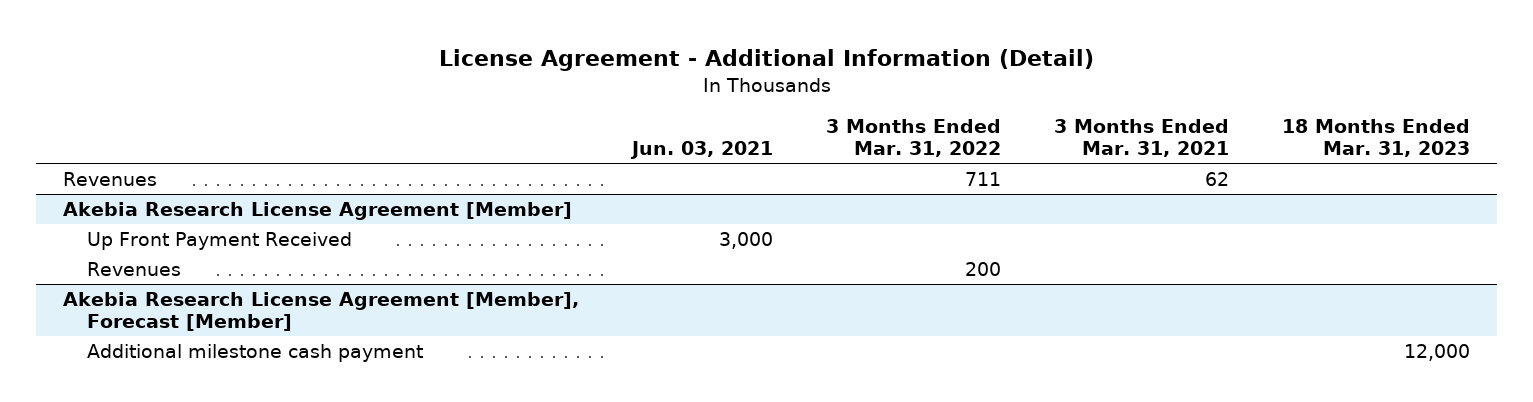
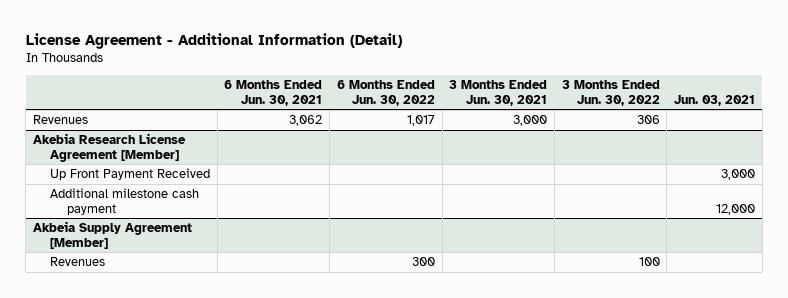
- | Jun. 03, 2021 | 3 Months Ended Mar. 31, 2022 | 3 Months Ended Mar. 31, 2021 | 18 Months Ended Mar. 31, 2023
+ | 6 Months Ended Jun. 30, 2021 | 6 Months Ended Jun. 30, 2022 | 3 Months Ended Jun. 30, 2021 | 3 Months Ended Jun. 30, 2022 | Jun. 03, 2021
@ Akebia Research License Agreement [Member]
- Revenues | | 200 | |
- Akebia Research License Agreement [Member], Forecast [Member]
- Additional milestone cash payment | | | | 12,000
@ Akebia Research License Agreement [Member]
+ Additional milestone cash payment | | | | | 12,000
+ Akbeia Supply Agreement [Member]
+ Revenues | | 300 | | 100 |

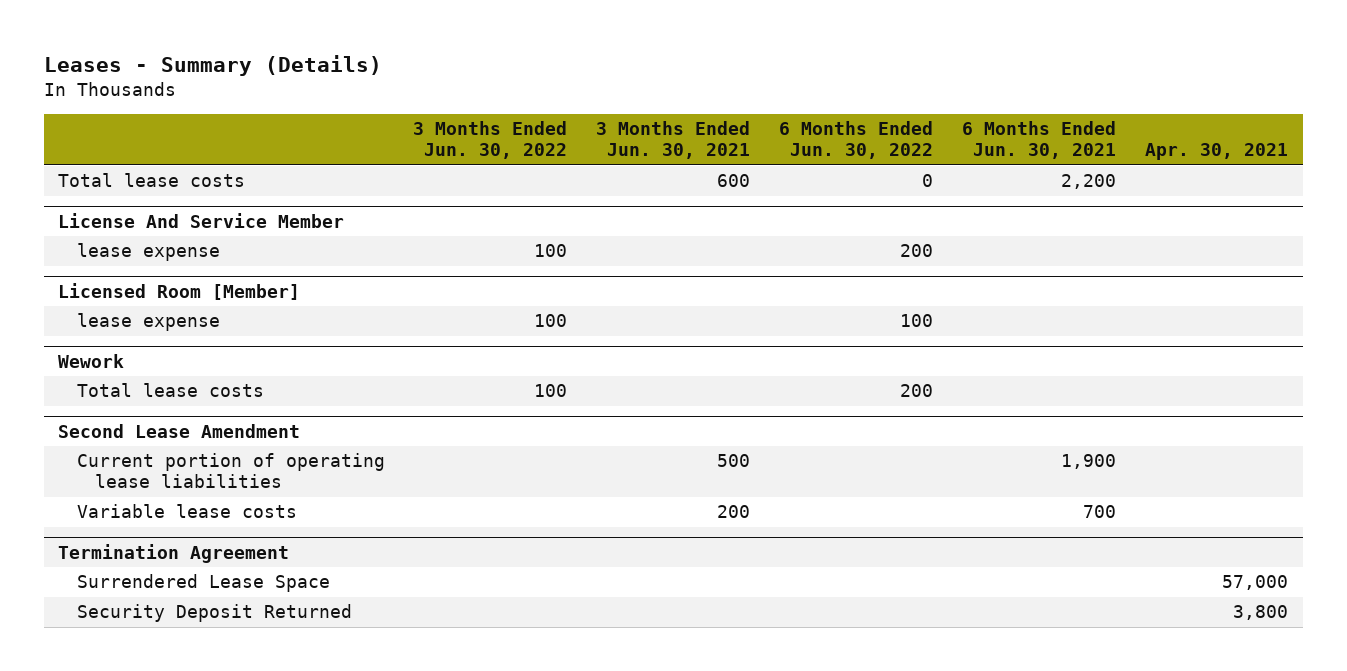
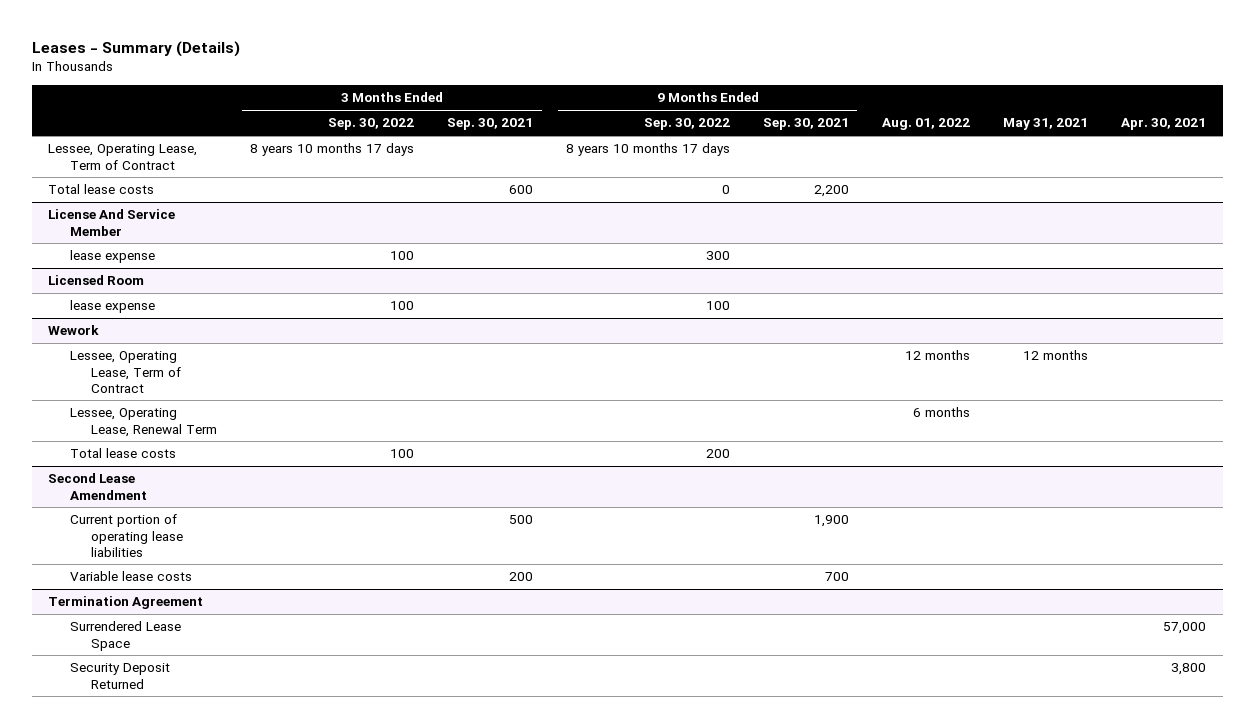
- | 3 Months Ended Jun. 30, 2022 | 3 Months Ended Jun. 30, 2021 | 6 Months Ended Jun. 30, 2022 | 6 Months Ended Jun. 30, 2021 | Apr. 30, 2021
+ | 3 Months Ended Sep. 30, 2022 | 3 Months Ended Sep. 30, 2021 | 9 Months Ended Sep. 30, 2022 | 9 Months Ended Sep. 30, 2021 | Aug. 01, 2022 | May 31, 2021 | Apr. 30, 2021
+ Lessee, Operating Lease, Term of Contract | 8 years 10 months 17 days | | 8 years 10 months 17 days | | | |
- Licensed Room [Member]
+ Licensed Room
@ Wework
+ Lessee, Operating Lease, Term of Contract | | | | | 12 months | 12 months |
+ Lessee, Operating Lease, Renewal Term | | | | | 6 months | |

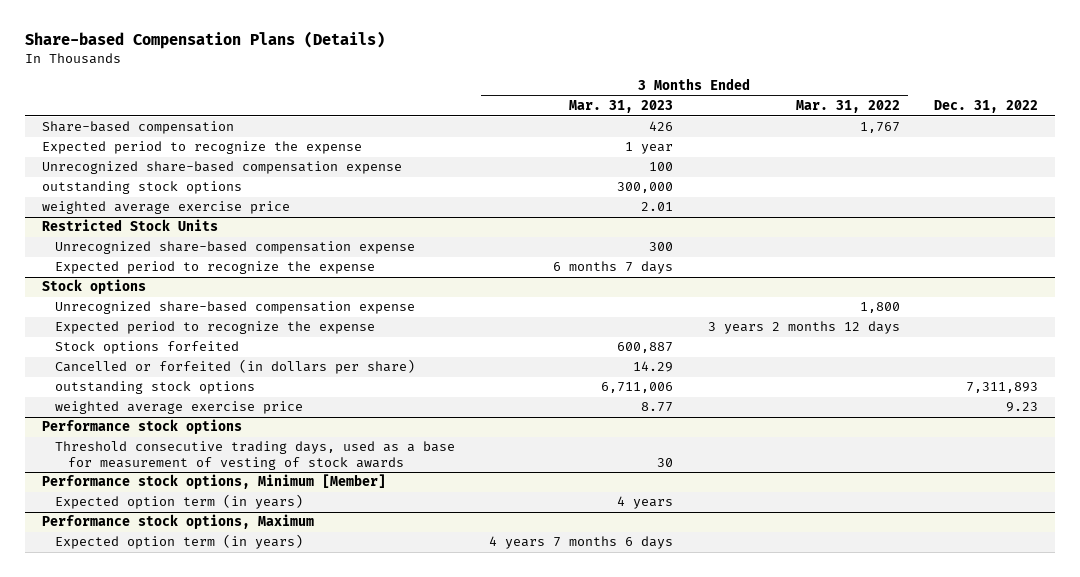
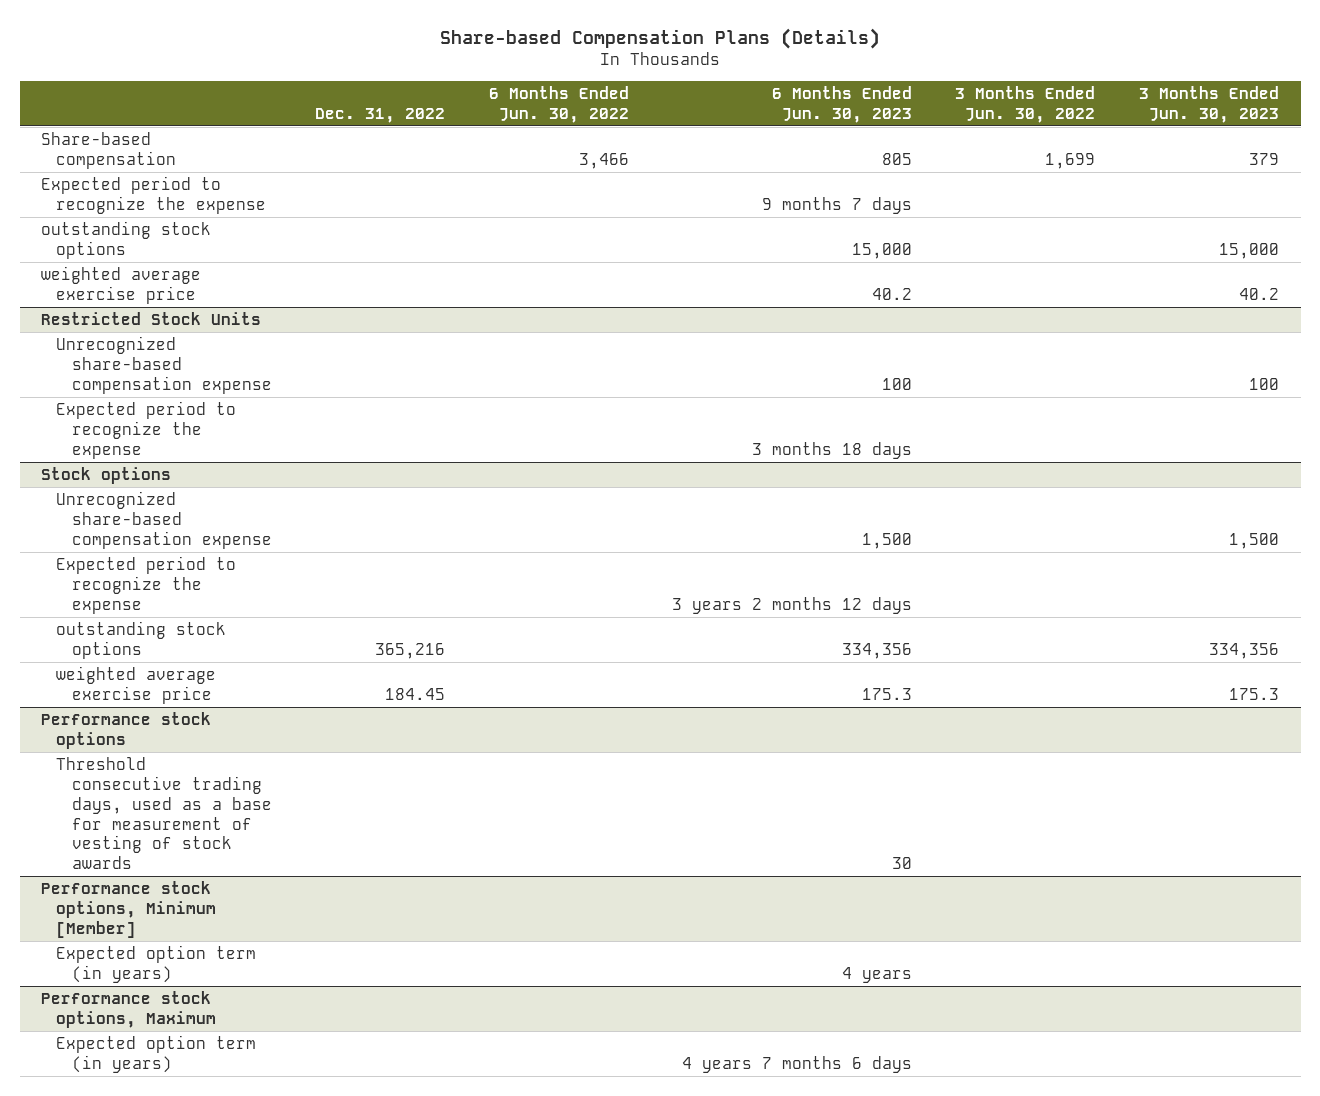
- | 3 Months Ended Mar. 31, 2023 | 3 Months Ended Mar. 31, 2022 | Dec. 31, 2022
+ | Dec. 31, 2022 | 6 Months Ended Jun. 30, 2022 | 6 Months Ended Jun. 30, 2023 | 3 Months Ended Jun. 30, 2022 | 3 Months Ended Jun. 30, 2023
- Unrecognized share-based compensation expense | 100 | |
@ Stock options
- Stock options forfeited | 600,887 | |
- Cancelled or forfeited (in dollars per share) | 14.29 | |
- outstanding stock options | 6,711,006 | | 7,311,893
- weighted average exercise price | 8.77 | | 9.23
+ outstanding stock options | 365,216 | | 334,356 | | 334,356
+ weighted average exercise price | 184.45 | | 175.3 | | 175.3

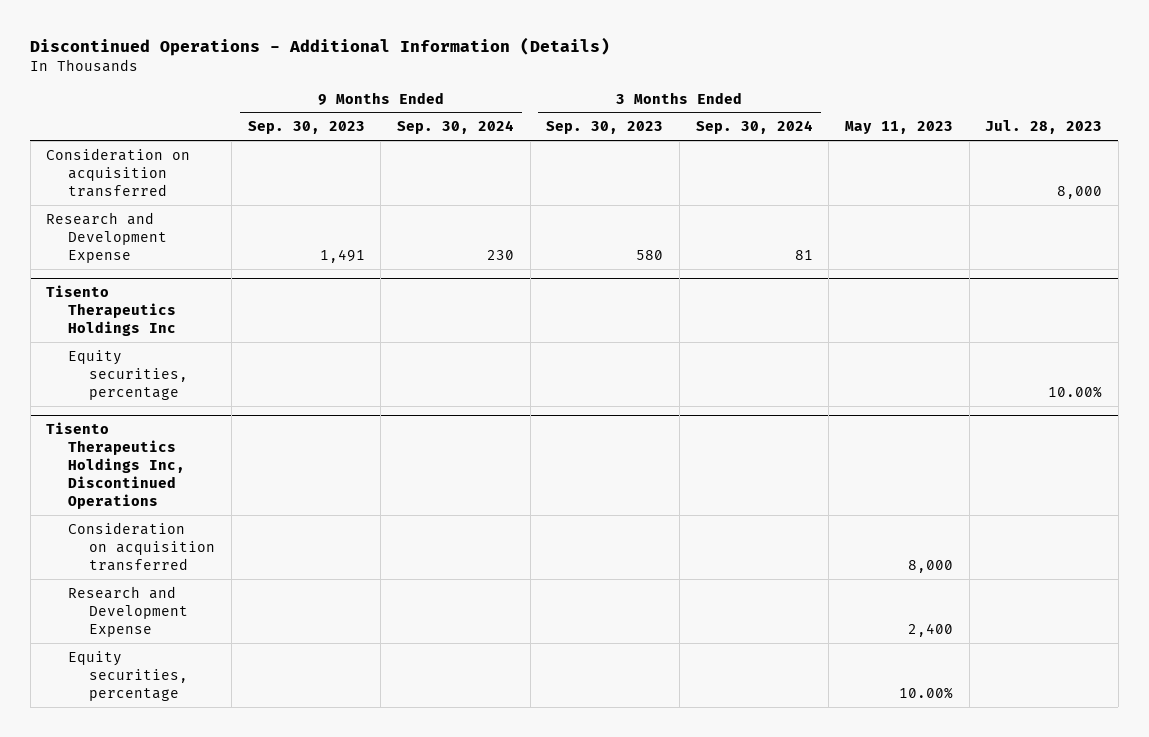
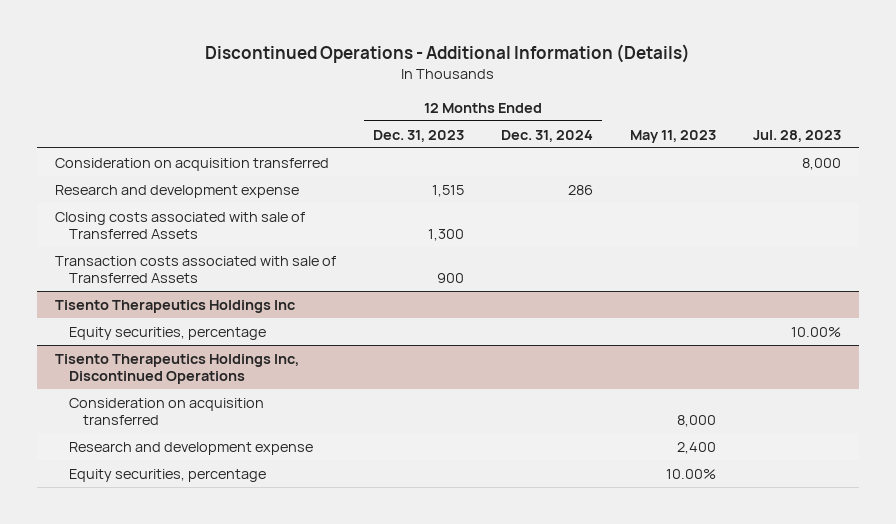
- | 9 Months Ended Sep. 30, 2023 | 9 Months Ended Sep. 30, 2024 | 3 Months Ended Sep. 30, 2023 | 3 Months Ended Sep. 30, 2024 | May 11, 2023 | Jul. 28, 2023
+ | 12 Months Ended Dec. 31, 2023 | 12 Months Ended Dec. 31, 2024 | May 11, 2023 | Jul. 28, 2023
- Research and Development Expense | 1,491 | 230 | 580 | 81 | |
+ Research and development expense | 1,515 | 286 | |
+ Closing costs associated with sale of Transferred Assets | 1,300 | | |
+ Transaction costs associated with sale of Transferred Assets | 900 | | |
@ Tisento Therapeutics Holdings Inc, Discontinued Operations
- Research and Development Expense | | | | | 2,400 |
+ Research and development expense | | | 2,400 |

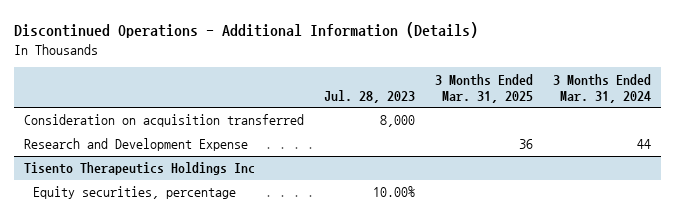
- | 12 Months Ended Dec. 31, 2023 | 12 Months Ended Dec. 31, 2024 | May 11, 2023 | Jul. 28, 2023
+ | Jul. 28, 2023 | 3 Months Ended Mar. 31, 2025 | 3 Months Ended Mar. 31, 2024
- Research and development expense | 1,515 | 286 | |
- Closing costs associated with sale of Transferred Assets | 1,300 | | |
- Transaction costs associated with sale of Transferred Assets | 900 | | |
+ Research and Development Expense | | 36 | 44
- Tisento Therapeutics Holdings Inc, Discontinued Operations
- Consideration on acquisition transferred | | | 8,000 |
- Research and development expense | | | 2,400 |
- Equity securities, percentage | | | 10.00% |

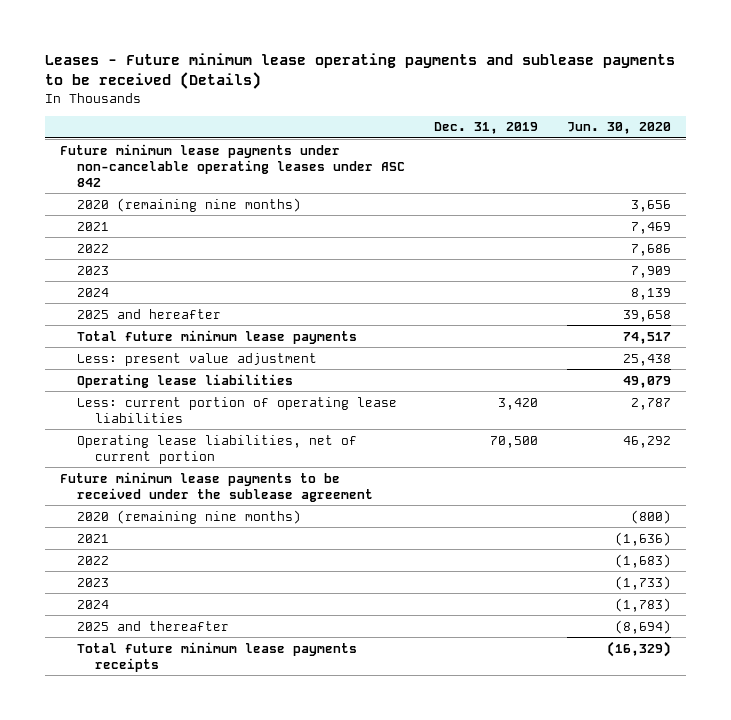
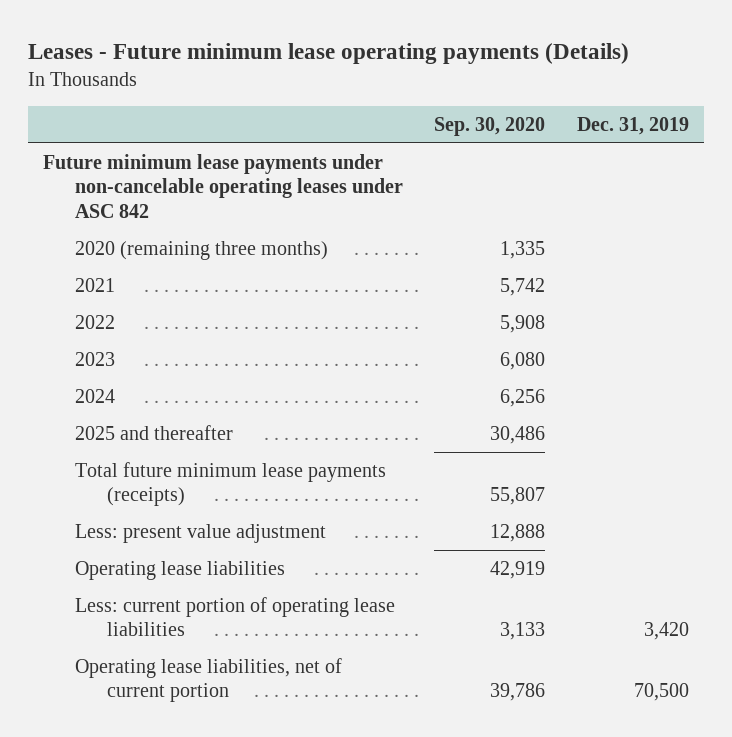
- Leases - Future minimum lease operating payments and sublease payments to be received (Details)
+ Leases - Future minimum lease operating payments (Details)
- | Dec. 31, 2019 | Jun. 30, 2020
+ | Sep. 30, 2020 | Dec. 31, 2019
- 2020 (remaining nine months) | | 3,656
+ 2020 (remaining three months) | 1,335 |
- 2025 and hereafter | | 39,658
- Total future minimum lease payments | | 74,517
moved up: 2025 and thereafter | 30,486 |
+ Total future minimum lease payments (receipts) | 55,807 |
- Future minimum lease payments to be received under the sublease agreement
- 2020 (remaining nine months) | | (800)
- 2021 | | (1,636)
- 2022 | | (1,683)
- 2023 | | (1,733)
- 2024 | | (1,783)
- Total future minimum lease payments receipts | | (16,329)

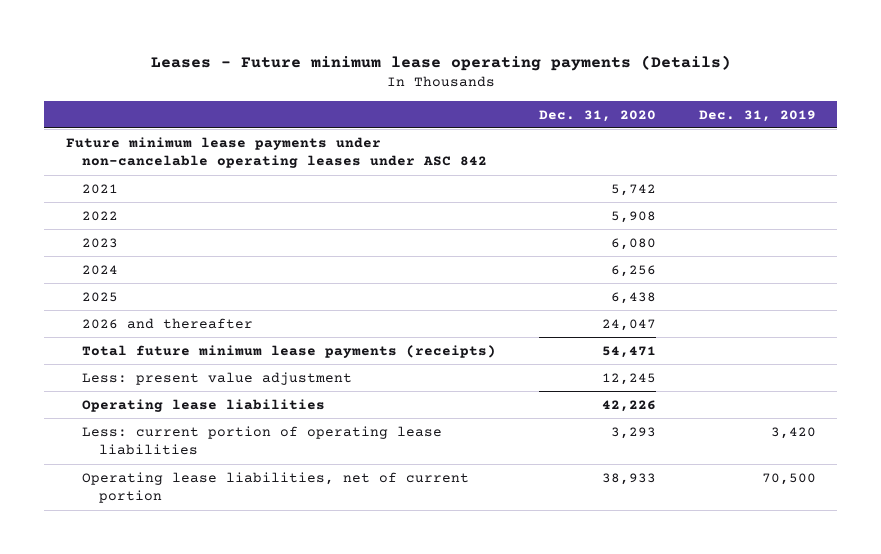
- | Sep. 30, 2020 | Dec. 31, 2019
+ | Dec. 31, 2020 | Dec. 31, 2019
- 2020 (remaining three months) | 1,335 |
- 2025 and thereafter | 30,486 |
+ 2025 | 6,438 |
+ 2026 and thereafter | 24,047 |

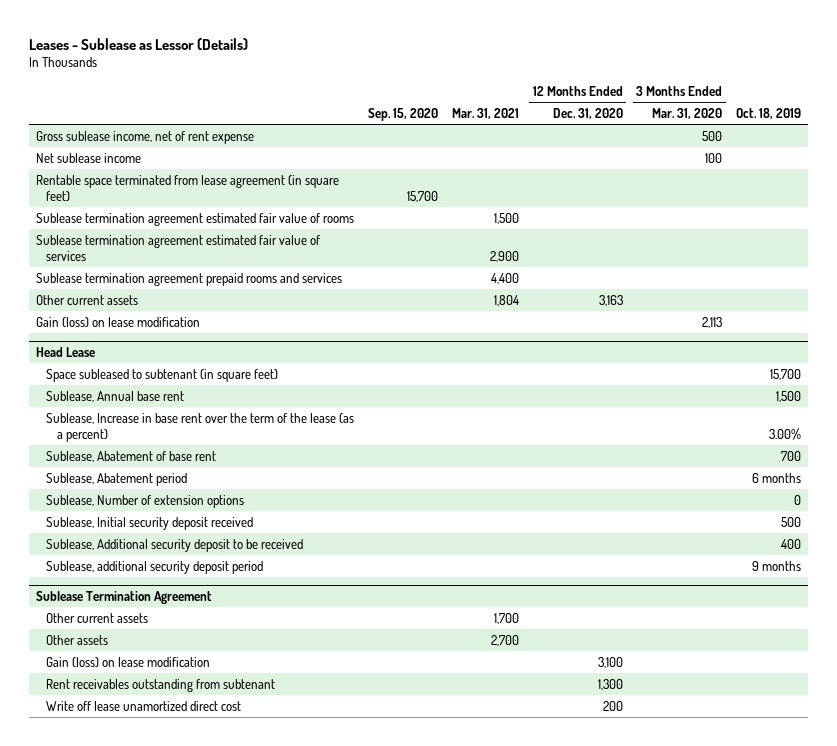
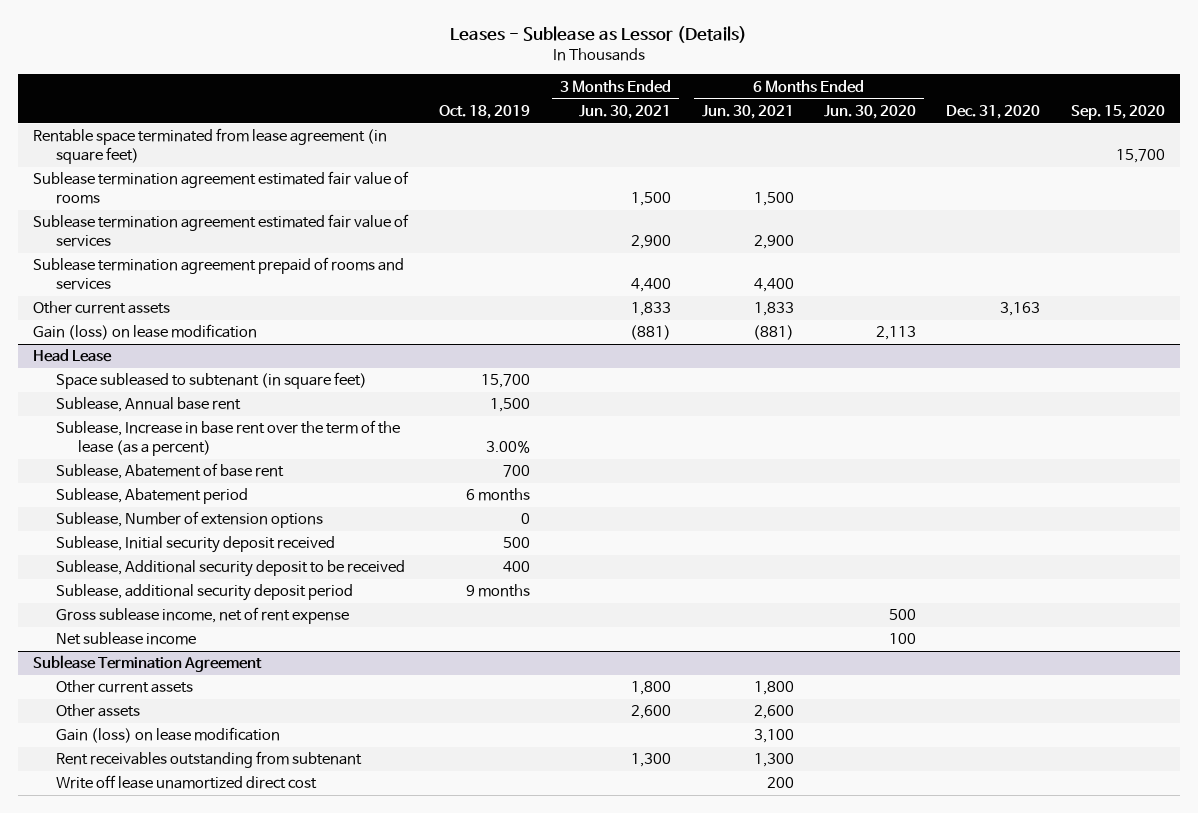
- | Sep. 15, 2020 | Mar. 31, 2021 | 12 Months Ended Dec. 31, 2020 | 3 Months Ended Mar. 31, 2020 | Oct. 18, 2019
+ | Oct. 18, 2019 | 3 Months Ended Jun. 30, 2021 | 6 Months Ended Jun. 30, 2021 | 6 Months Ended Jun. 30, 2020 | Dec. 31, 2020 | Sep. 15, 2020
- Gross sublease income, net of rent expense | | | | 500 |
- Net sublease income | | | | 100 |
- Sublease termination agreement prepaid rooms and services | | 4,400 | | |
+ Sublease termination agreement prepaid of rooms and services | | 4,400 | 4,400 | | |
@ Head Lease
+ Gross sublease income, net of rent expense | | | | 500 | |
+ Net sublease income | | | | 100 | |

